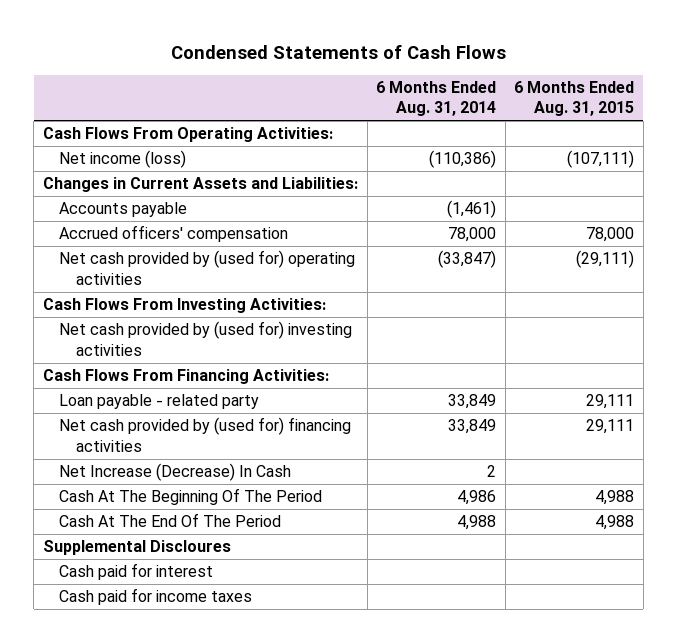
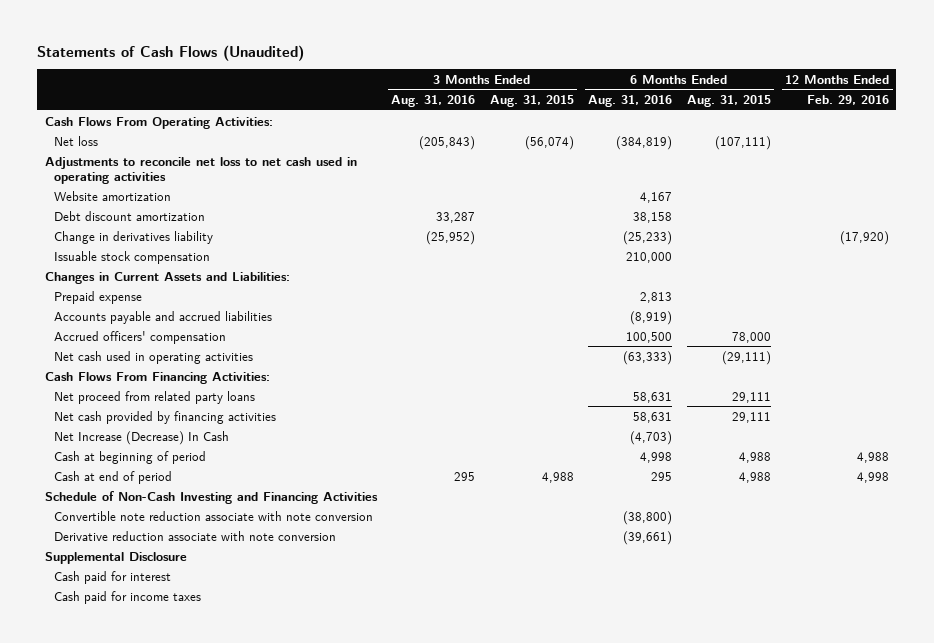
- Condensed Statements of Cash Flows
+ Statements of Cash Flows (Unaudited)
- | 6 Months Ended Aug. 31, 2014 | 6 Months Ended Aug. 31, 2015
+ | 3 Months Ended Aug. 31, 2016 | 3 Months Ended Aug. 31, 2015 | 6 Months Ended Aug. 31, 2016 | 6 Months Ended Aug. 31, 2015 | 12 Months Ended Feb. 29, 2016
- Net income (loss) | (110,386) | (107,111)
+ Net loss | (205,843) | (56,074) | (384,819) | (107,111) |
+ Adjustments to reconcile net loss to net cash used in operating activities
+ Website amortization | | | 4,167 | |
+ Debt discount amortization | 33,287 | | 38,158 | |
+ Change in derivatives liability | (25,952) | | (25,233) | | (17,920)
+ Issuable stock compensation | | | 210,000 | |
- Accounts payable | (1,461) |
+ Prepaid expense | | | 2,813 | |
+ Accounts payable and accrued liabilities | | | (8,919) | |
- Net cash provided by (used for) operating activities | (33,847) | (29,111)
- Cash Flows From Investing Activities:
- Net cash provided by (used for) investing activities
+ Net cash used in operating activities | | | (63,333) | (29,111) |
- Loan payable - related party | 33,849 | 29,111
- Net cash provided by (used for) financing activities | 33,849 | 29,111
+ Net proceed from related party loans | | | 58,631 | 29,111 |
+ Net cash provided by financing activities | | | 58,631 | 29,111 |
- Cash At The Beginning Of The Period | 4,986 | 4,988
- Cash At The End Of The Period | 4,988 | 4,988
- Supplemental Discloures
+ Cash at beginning of period | | | 4,998 | 4,988 | 4,988
+ Cash at end of period | 295 | 4,988 | 295 | 4,988 | 4,998
+ Schedule of Non-Cash Investing and Financing Activities
+ Convertible note reduction associate with note conversion | | | (38,800) | |
+ Derivative reduction associate with note conversion | | | (39,661) | |
+ Supplemental Disclosure

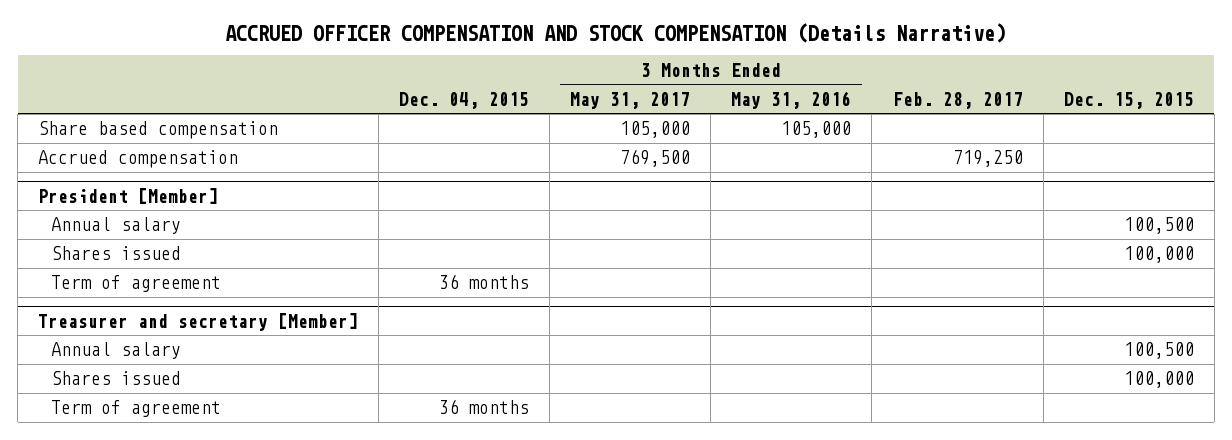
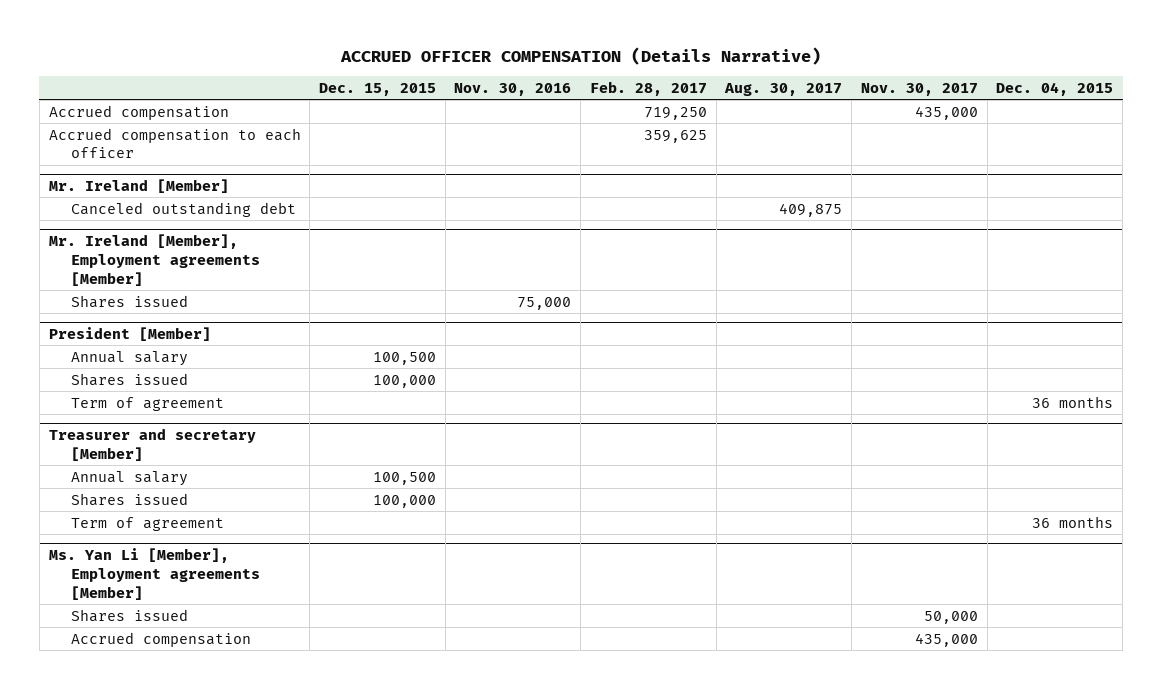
- ACCRUED OFFICER COMPENSATION AND STOCK COMPENSATION (Details Narrative)
+ ACCRUED OFFICER COMPENSATION (Details Narrative)
- | Dec. 04, 2015 | 3 Months Ended May 31, 2017 | 3 Months Ended May 31, 2016 | Feb. 28, 2017 | Dec. 15, 2015
+ | Dec. 15, 2015 | Nov. 30, 2016 | Feb. 28, 2017 | Aug. 30, 2017 | Nov. 30, 2017 | Dec. 04, 2015
- Share based compensation | | 105,000 | 105,000 | |
+ Accrued compensation to each officer | | | 359,625 | | |
+ Mr. Ireland [Member]
+ Canceled outstanding debt | | | | 409,875 | |
+ Mr. Ireland [Member], Employment agreements [Member]
+ Shares issued | | 75,000 | | | |
+ Ms. Yan Li [Member], Employment agreements [Member]
+ Shares issued | | | | | 50,000 |
+ Accrued compensation | | | | | 435,000 |

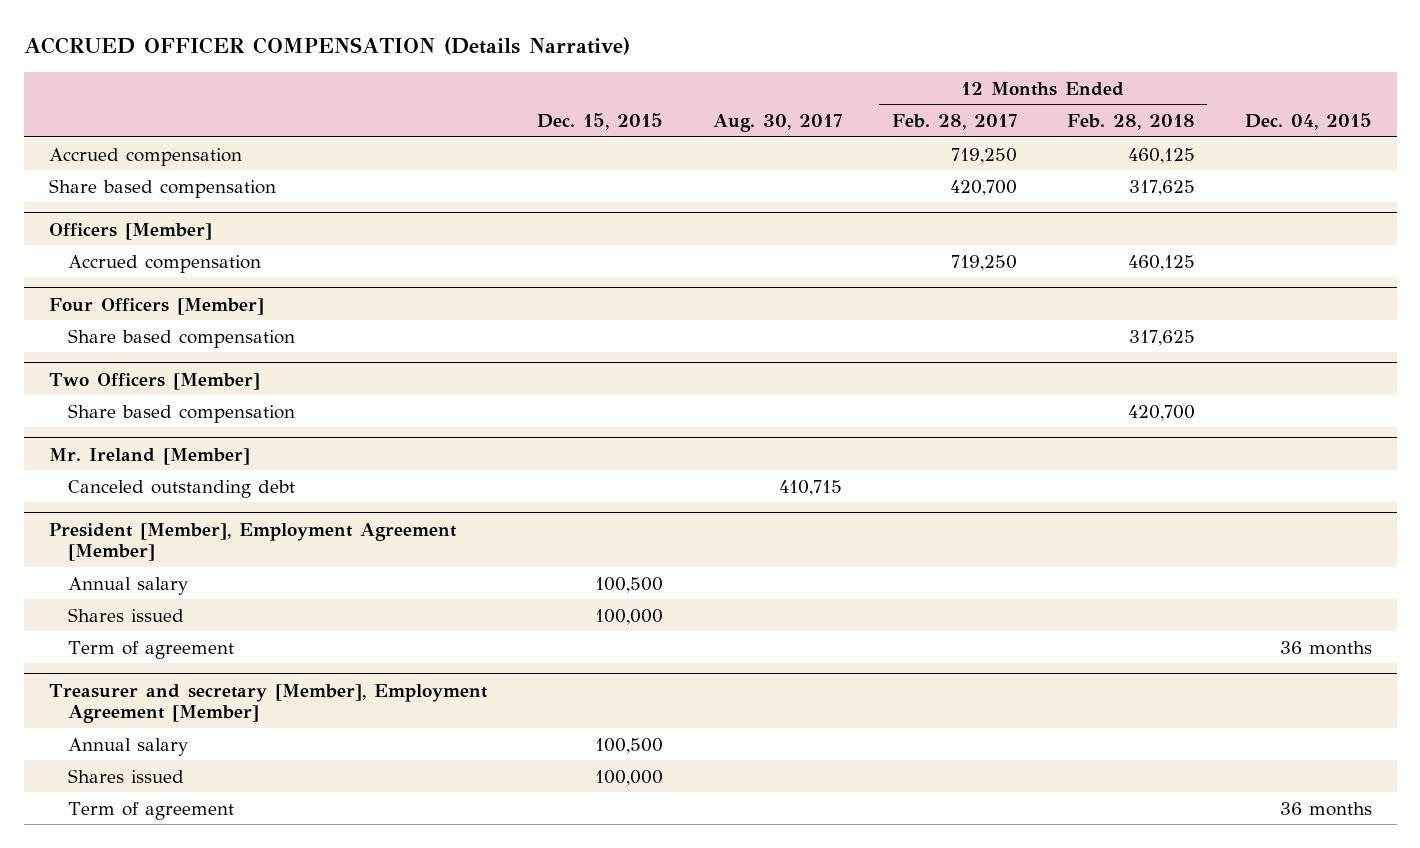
- | Dec. 15, 2015 | Nov. 30, 2016 | Feb. 28, 2017 | Aug. 30, 2017 | Nov. 30, 2017 | Dec. 04, 2015
+ | Dec. 15, 2015 | Aug. 30, 2017 | 12 Months Ended Feb. 28, 2017 | 12 Months Ended Feb. 28, 2018 | Dec. 04, 2015
- Accrued compensation to each officer | | | 359,625 | | |
+ Share based compensation | | | 420,700 | 317,625 |
+ Officers [Member]
+ Accrued compensation | | | 719,250 | 460,125 |
+ Four Officers [Member]
+ Share based compensation | | | | 317,625 |
+ Two Officers [Member]
+ Share based compensation | | | | 420,700 |
@ Mr. Ireland [Member]
- Canceled outstanding debt | | | | 409,875 | |
- Mr. Ireland [Member], Employment agreements [Member]
- Shares issued | | 75,000 | | | |
- President [Member]
@ Mr. Ireland [Member]
+ Canceled outstanding debt | | 410,715 | | |
+ President [Member], Employment Agreement [Member]
- Treasurer and secretary [Member]
+ Treasurer and secretary [Member], Employment Agreement [Member]
- Ms. Yan Li [Member], Employment agreements [Member]
- Shares issued | | | | | 50,000 |
- Accrued compensation | | | | | 435,000 |

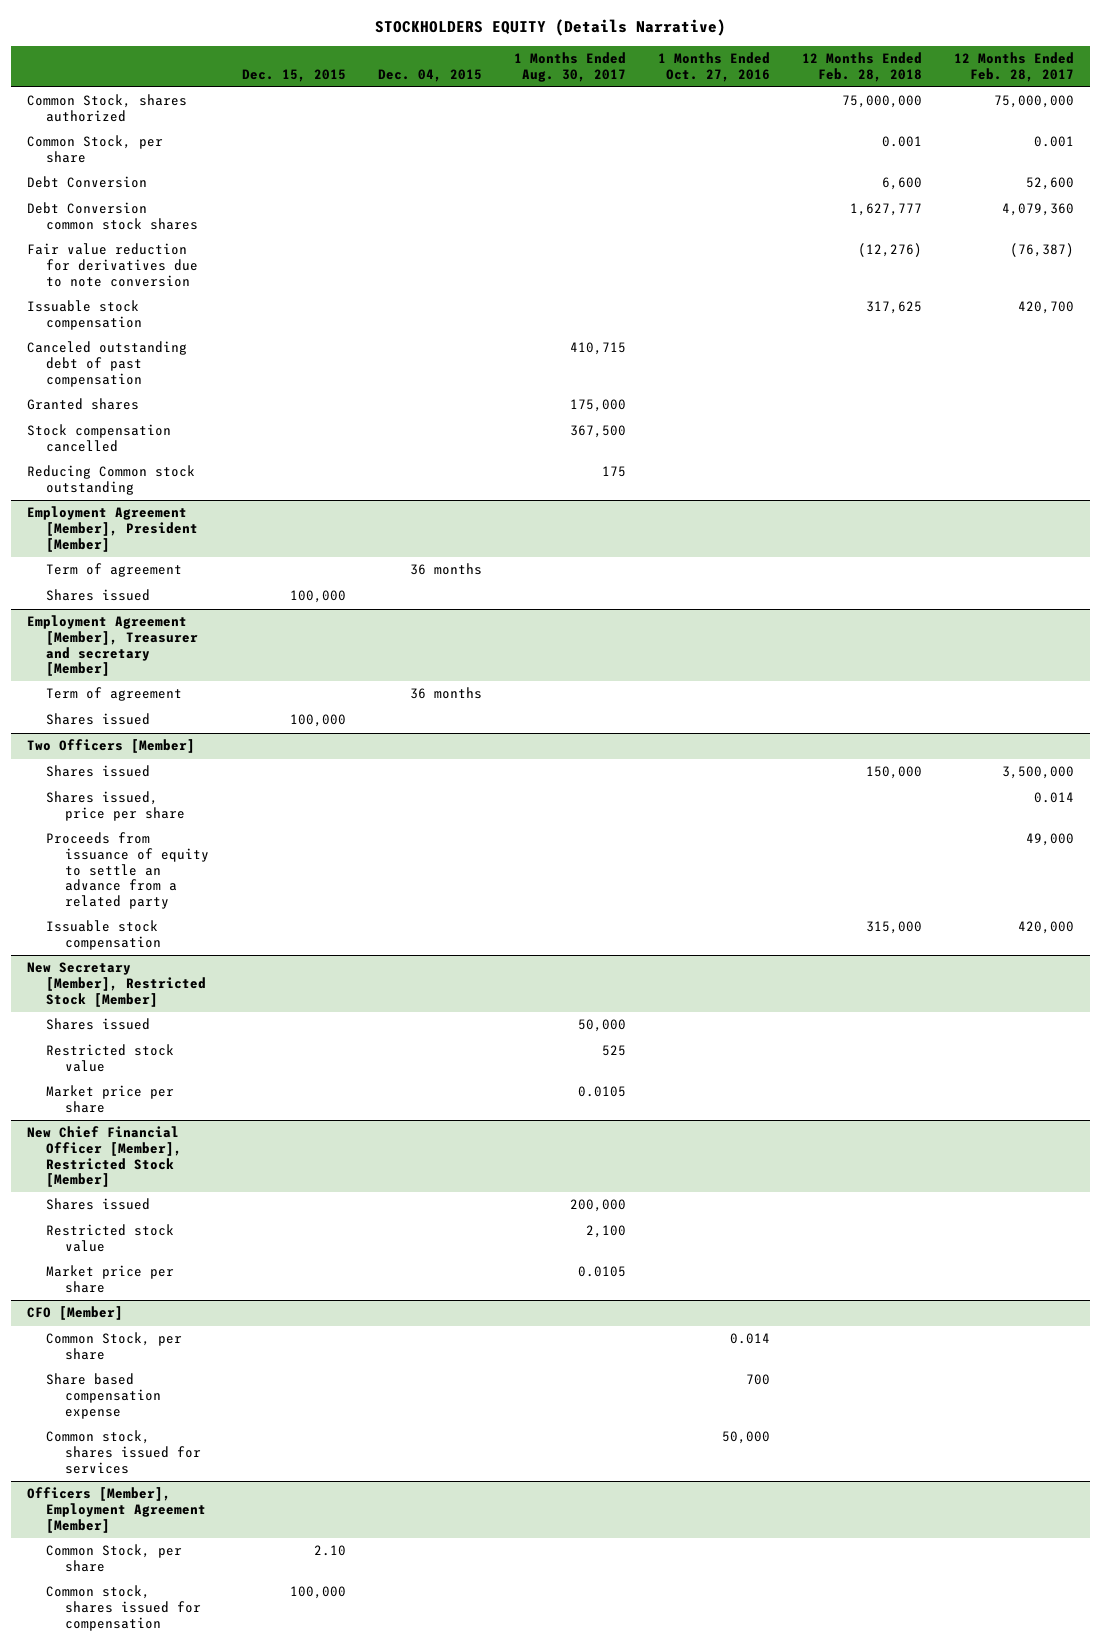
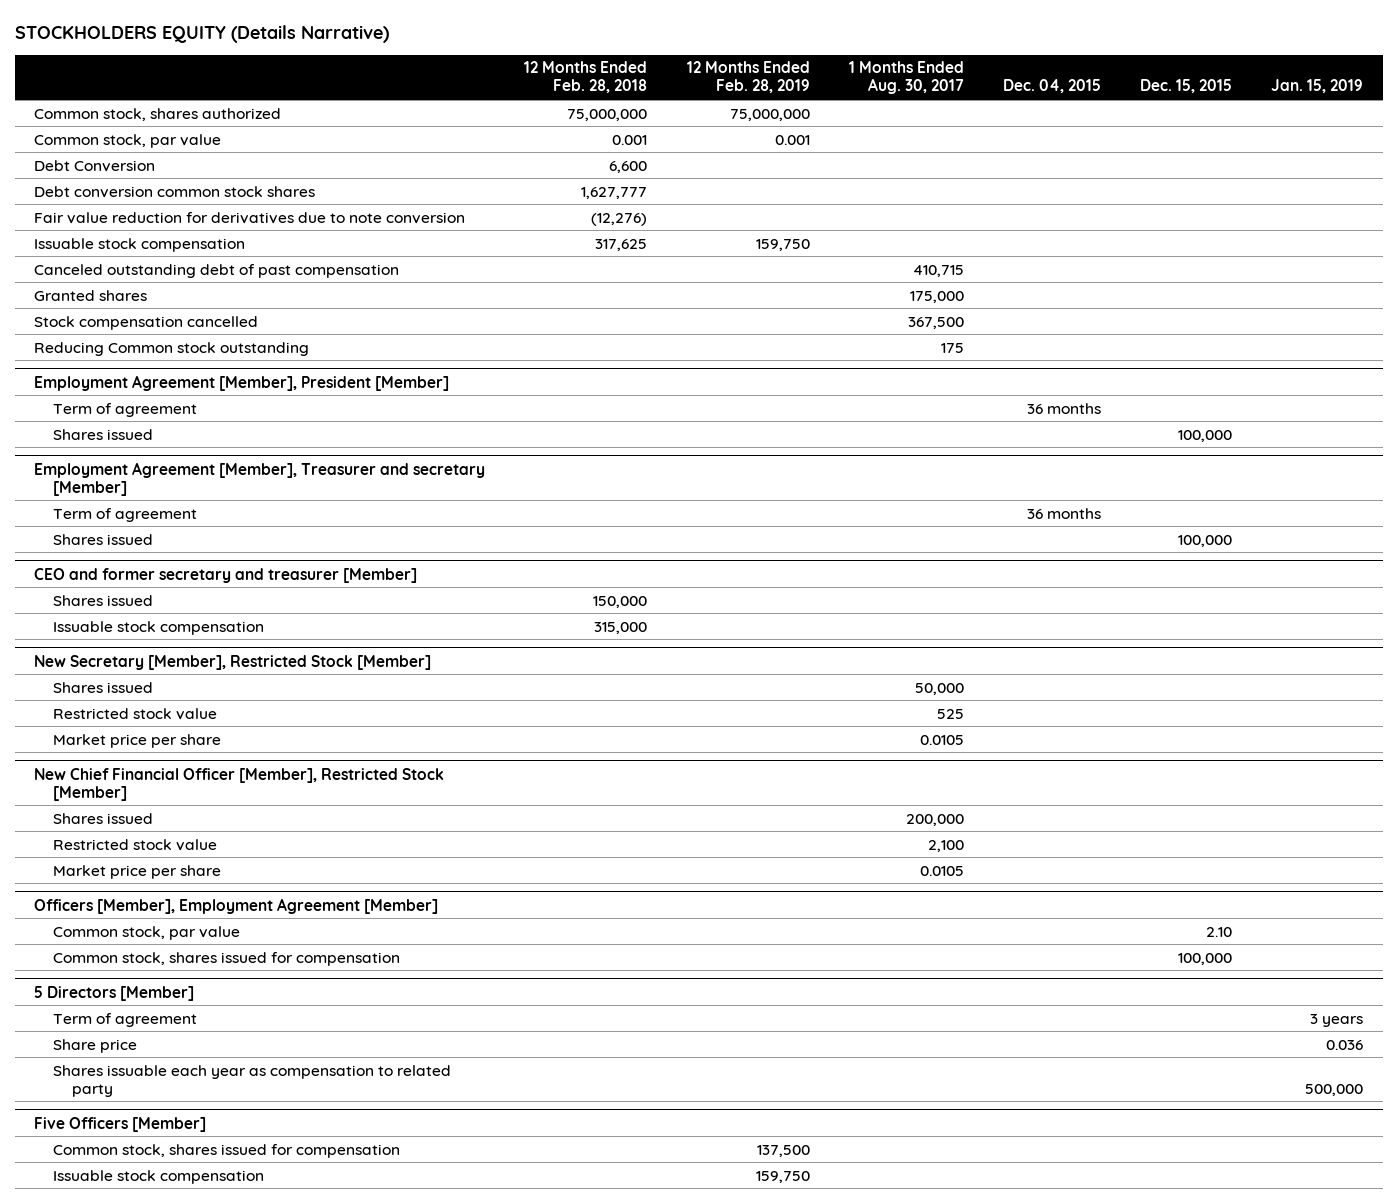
- | Dec. 15, 2015 | Dec. 04, 2015 | 1 Months Ended Aug. 30, 2017 | 1 Months Ended Oct. 27, 2016 | 12 Months Ended Feb. 28, 2018 | 12 Months Ended Feb. 28, 2017
+ | 12 Months Ended Feb. 28, 2018 | 12 Months Ended Feb. 28, 2019 | 1 Months Ended Aug. 30, 2017 | Dec. 04, 2015 | Dec. 15, 2015 | Jan. 15, 2019
- Common Stock, shares authorized | | | | | 75,000,000 | 75,000,000
- Common Stock, per share | | | | | 0.001 | 0.001
+ Common stock, shares authorized | 75,000,000 | 75,000,000 | | | |
+ Common stock, par value | 0.001 | 0.001 | | | |
- Debt Conversion common stock shares | | | | | 1,627,777 | 4,079,360
+ Debt conversion common stock shares | 1,627,777 | | | | |
- Two Officers [Member]
+ CEO and former secretary and treasurer [Member]
- Shares issued, price per share | | | | | | 0.014
- Proceeds from issuance of equity to settle an advance from a related party | | | | | | 49,000
- CFO [Member]
- Common Stock, per share | | | | 0.014 | |
- Share based compensation expense | | | | 700 | |
- Common stock, shares issued for services | | | | 50,000 | |
@ Officers [Member], Employment Agreement [Member]
- Common Stock, per share | 2.10 | | | | |
+ Common stock, par value | | | | | 2.10 |
+ 5 Directors [Member]
+ Term of agreement | | | | | | 3 years
+ Share price | | | | | | 0.036
+ Shares issuable each year as compensation to related party | | | | | | 500,000
+ Five Officers [Member]
+ Common stock, shares issued for compensation | | 137,500 | | | |
+ Issuable stock compensation | | 159,750 | | | |

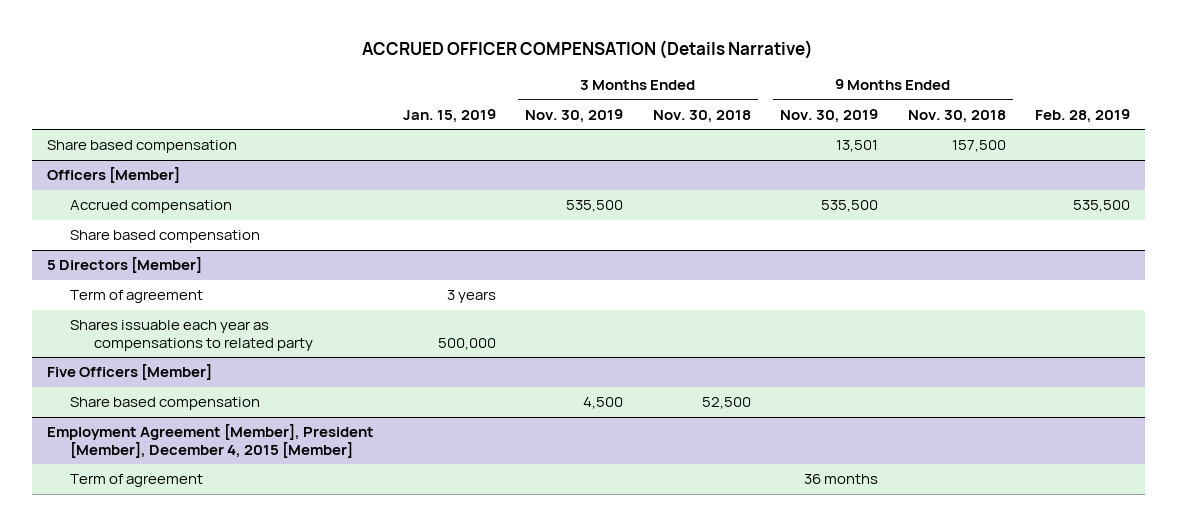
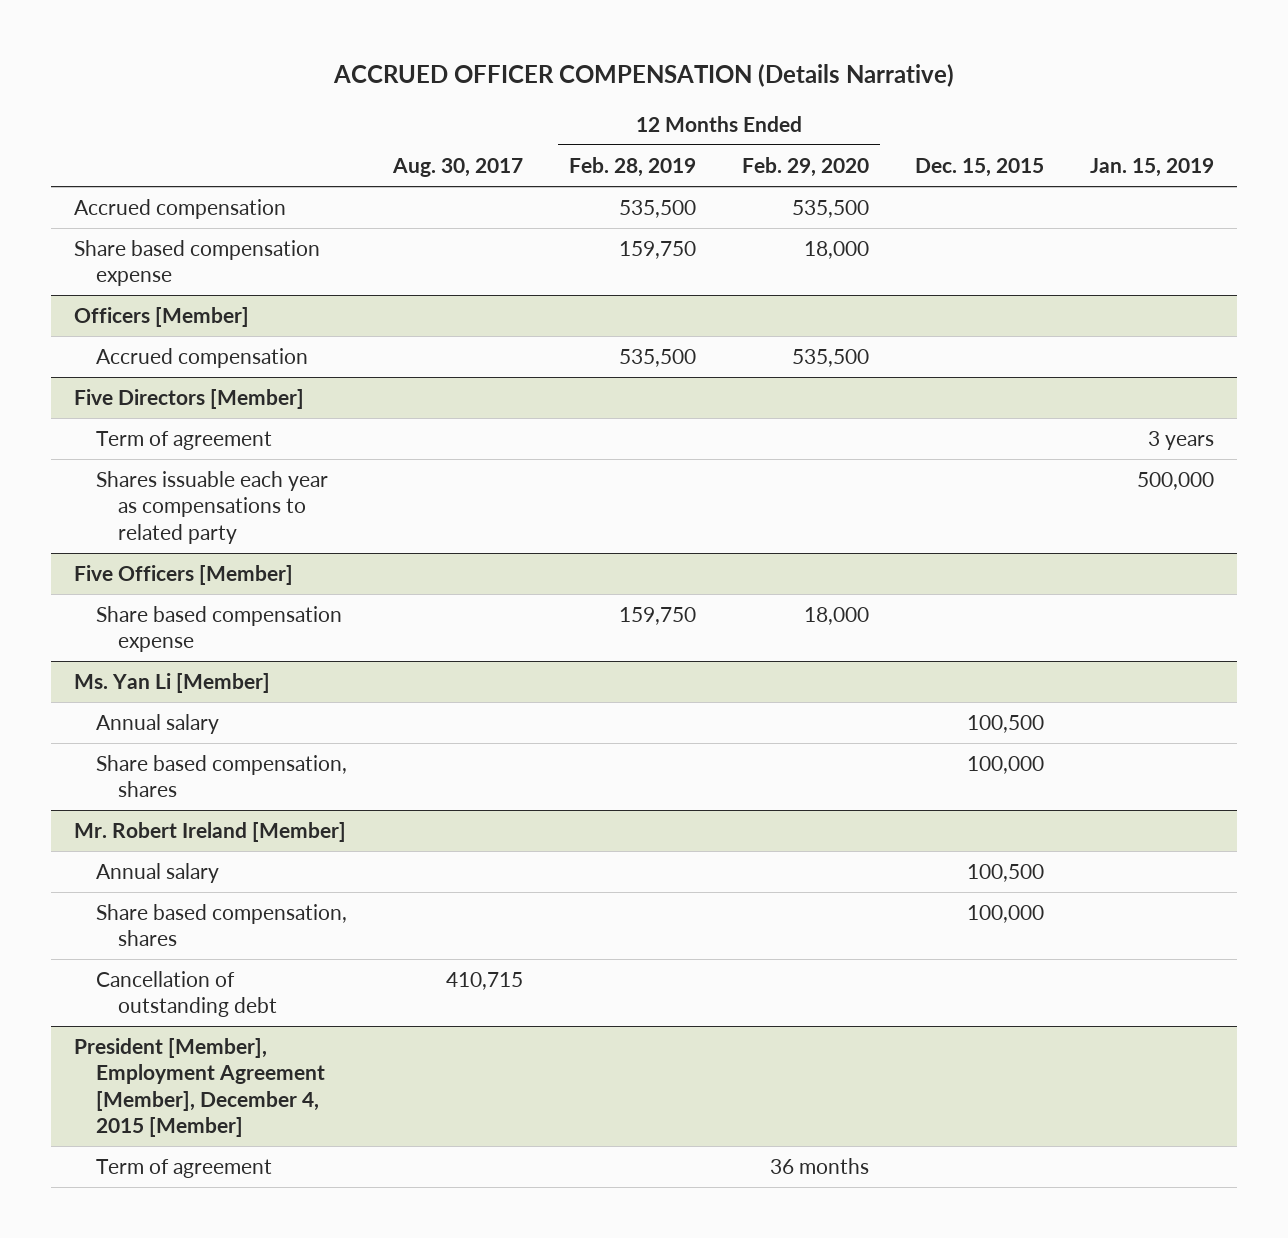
- | Jan. 15, 2019 | 3 Months Ended Nov. 30, 2019 | 3 Months Ended Nov. 30, 2018 | 9 Months Ended Nov. 30, 2019 | 9 Months Ended Nov. 30, 2018 | Feb. 28, 2019
+ | Aug. 30, 2017 | 12 Months Ended Feb. 28, 2019 | 12 Months Ended Feb. 29, 2020 | Dec. 15, 2015 | Jan. 15, 2019
- Share based compensation | | | | 13,501 | 157,500 |
+ Accrued compensation | | 535,500 | 535,500 | |
+ Share based compensation expense | | 159,750 | 18,000 | |
@ Officers [Member]
- Share based compensation
- 5 Directors [Member]
+ Five Directors [Member]
@ Five Officers [Member]
- Share based compensation | | 4,500 | 52,500 | | |
- Employment Agreement [Member], President [Member], December 4, 2015 [Member]
@ Five Officers [Member]
+ Share based compensation expense | | 159,750 | 18,000 | |
+ Ms. Yan Li [Member]
+ Annual salary | | | | 100,500 |
+ Share based compensation, shares | | | | 100,000 |
+ Mr. Robert Ireland [Member]
+ Annual salary | | | | 100,500 |
+ Share based compensation, shares | | | | 100,000 |
+ Cancellation of outstanding debt | 410,715 | | | |
+ President [Member], Employment Agreement [Member], December 4, 2015 [Member]

